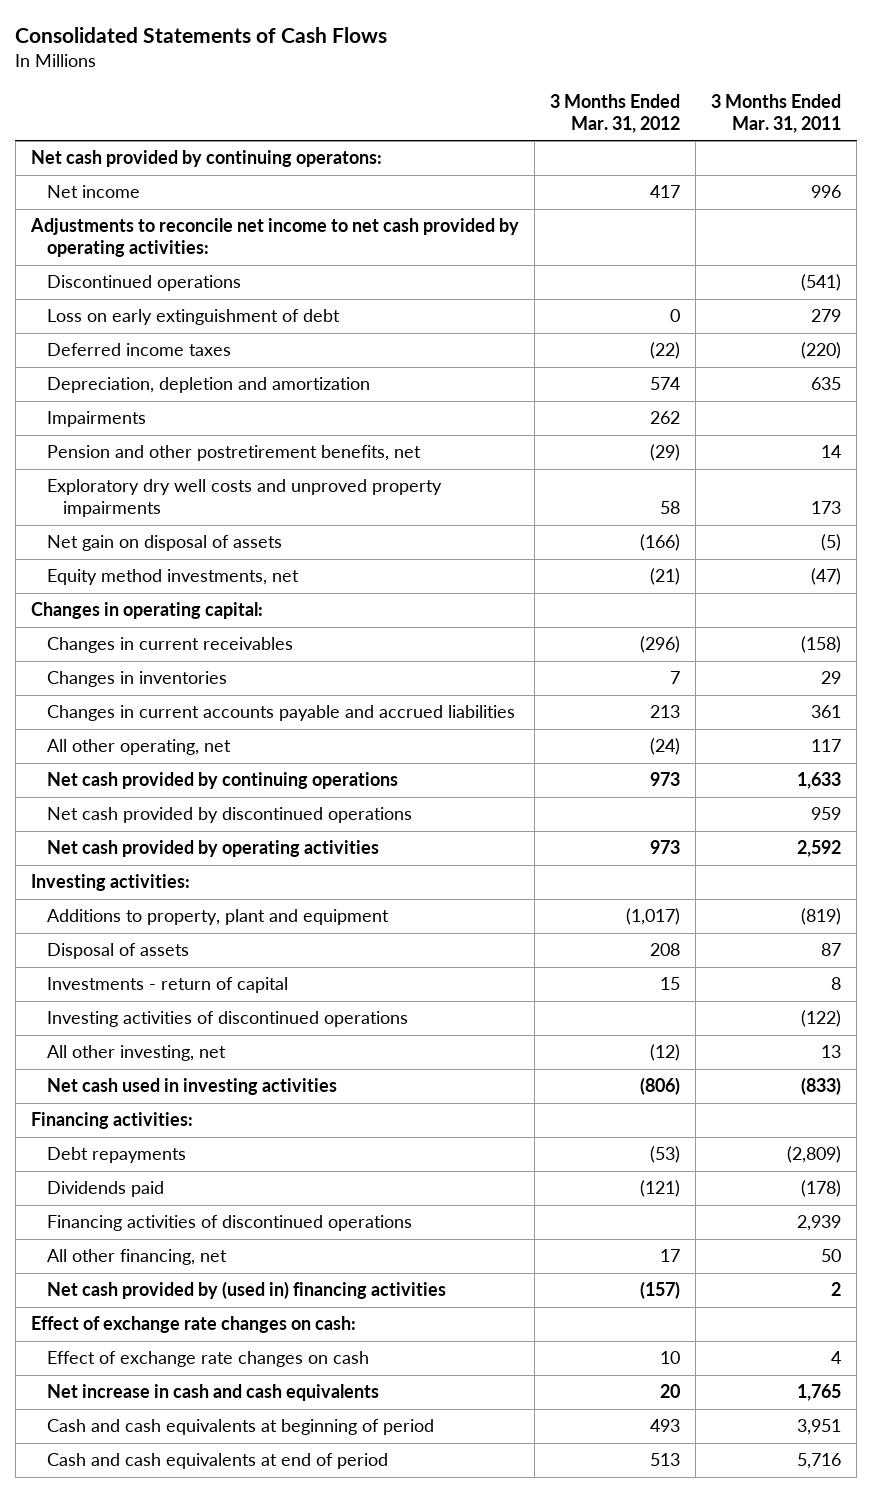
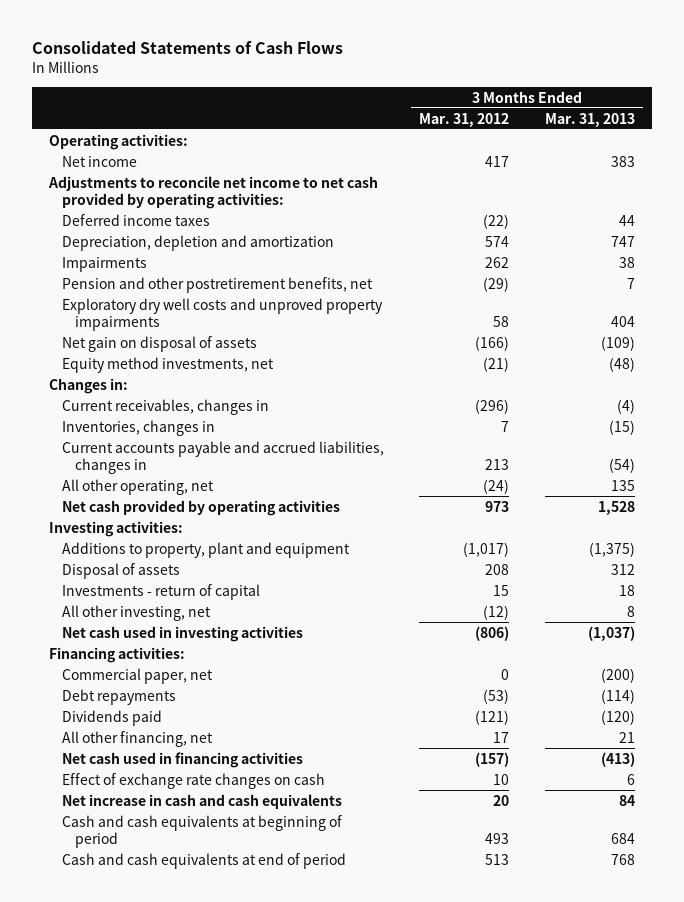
- | 3 Months Ended Mar. 31, 2012 | 3 Months Ended Mar. 31, 2011
+ | 3 Months Ended Mar. 31, 2012 | 3 Months Ended Mar. 31, 2013
- Net cash provided by continuing operatons:
+ Operating activities:
- Discontinued operations | | (541)
- Loss on early extinguishment of debt | 0 | 279
- Changes in operating capital:
- Changes in current receivables | (296) | (158)
- Changes in inventories | 7 | 29
- Changes in current accounts payable and accrued liabilities | 213 | 361
+ Changes in:
+ Current receivables, changes in | (296) | (4)
+ Inventories, changes in | 7 | (15)
+ Current accounts payable and accrued liabilities, changes in | 213 | (54)
- Net cash provided by continuing operations | 973 | 1,633
- Net cash provided by discontinued operations | | 959
- Investing activities of discontinued operations | | (122)
+ Commercial paper, net | 0 | (200)
- Financing activities of discontinued operations | | 2,939
- Net cash provided by (used in) financing activities | (157) | 2
- Effect of exchange rate changes on cash:
+ Net cash used in financing activities | (157) | (413)

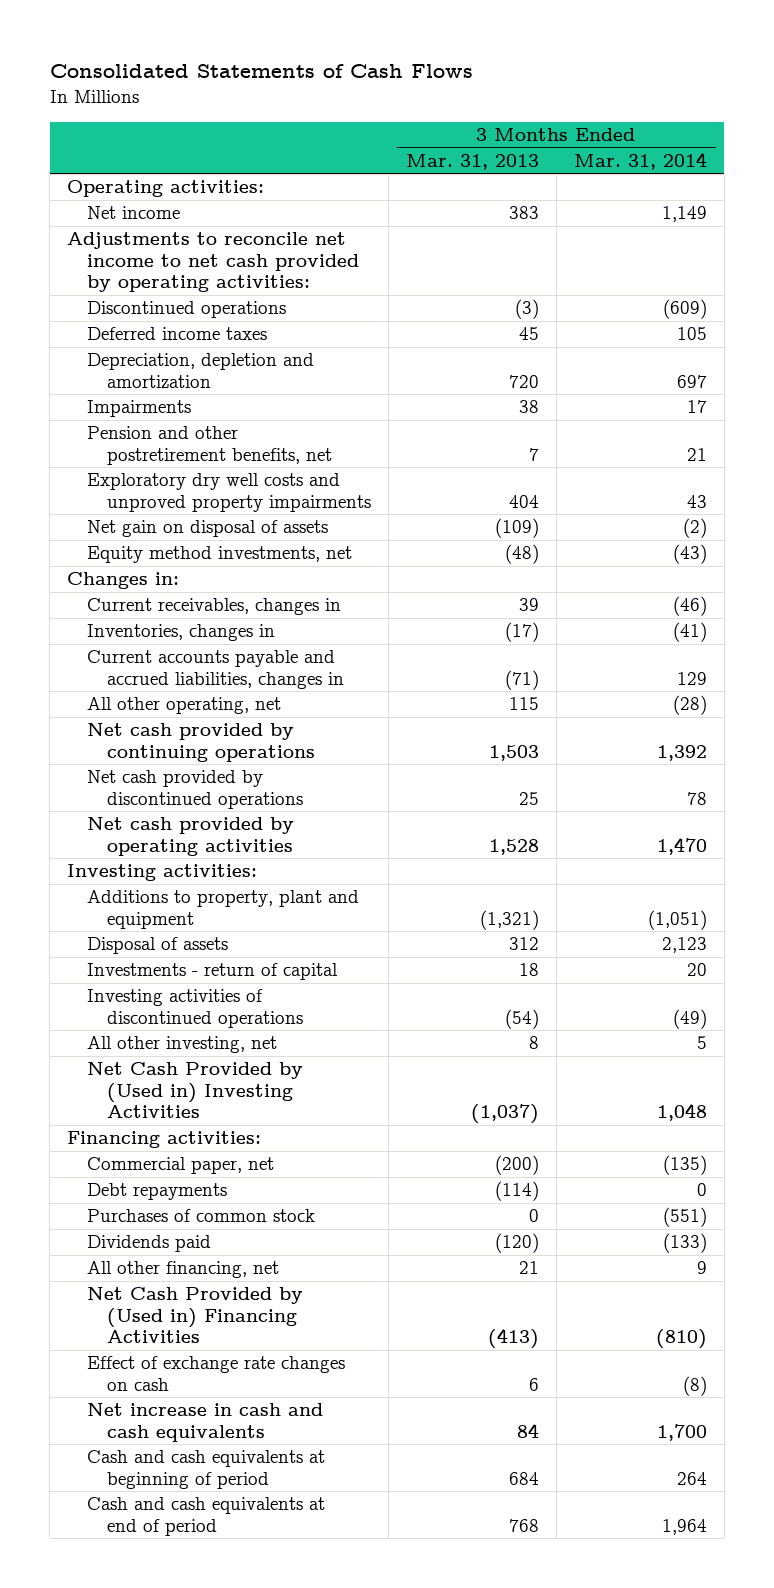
- | 3 Months Ended Mar. 31, 2012 | 3 Months Ended Mar. 31, 2013
+ | 3 Months Ended Mar. 31, 2013 | 3 Months Ended Mar. 31, 2014
- Deferred income taxes | (22) | 44
- Depreciation, depletion and amortization | 574 | 747
+ Discontinued operations | (3) | (609)
+ Deferred income taxes | 45 | 105
+ Depreciation, depletion and amortization | 720 | 697
- Current receivables, changes in | (296) | (4)
- Inventories, changes in | 7 | (15)
- Current accounts payable and accrued liabilities, changes in | 213 | (54)
- All other operating, net | (24) | 135
+ Current receivables, changes in | 39 | (46)
+ Inventories, changes in | (17) | (41)
+ Current accounts payable and accrued liabilities, changes in | (71) | 129
+ All other operating, net | 115 | (28)
+ Net cash provided by continuing operations | 1,503 | 1,392
+ Net cash provided by discontinued operations | 25 | 78
- Additions to property, plant and equipment | (1,017) | (1,375)
+ Additions to property, plant and equipment | (1,321) | (1,051)
+ Investing activities of discontinued operations | (54) | (49)
- Net cash used in investing activities | (806) | (1,037)
+ Net Cash Provided by (Used in) Investing Activities | (1,037) | 1,048
+ Purchases of common stock | 0 | (551)
- Net cash used in financing activities | (157) | (413)
+ Net Cash Provided by (Used in) Financing Activities | (413) | (810)

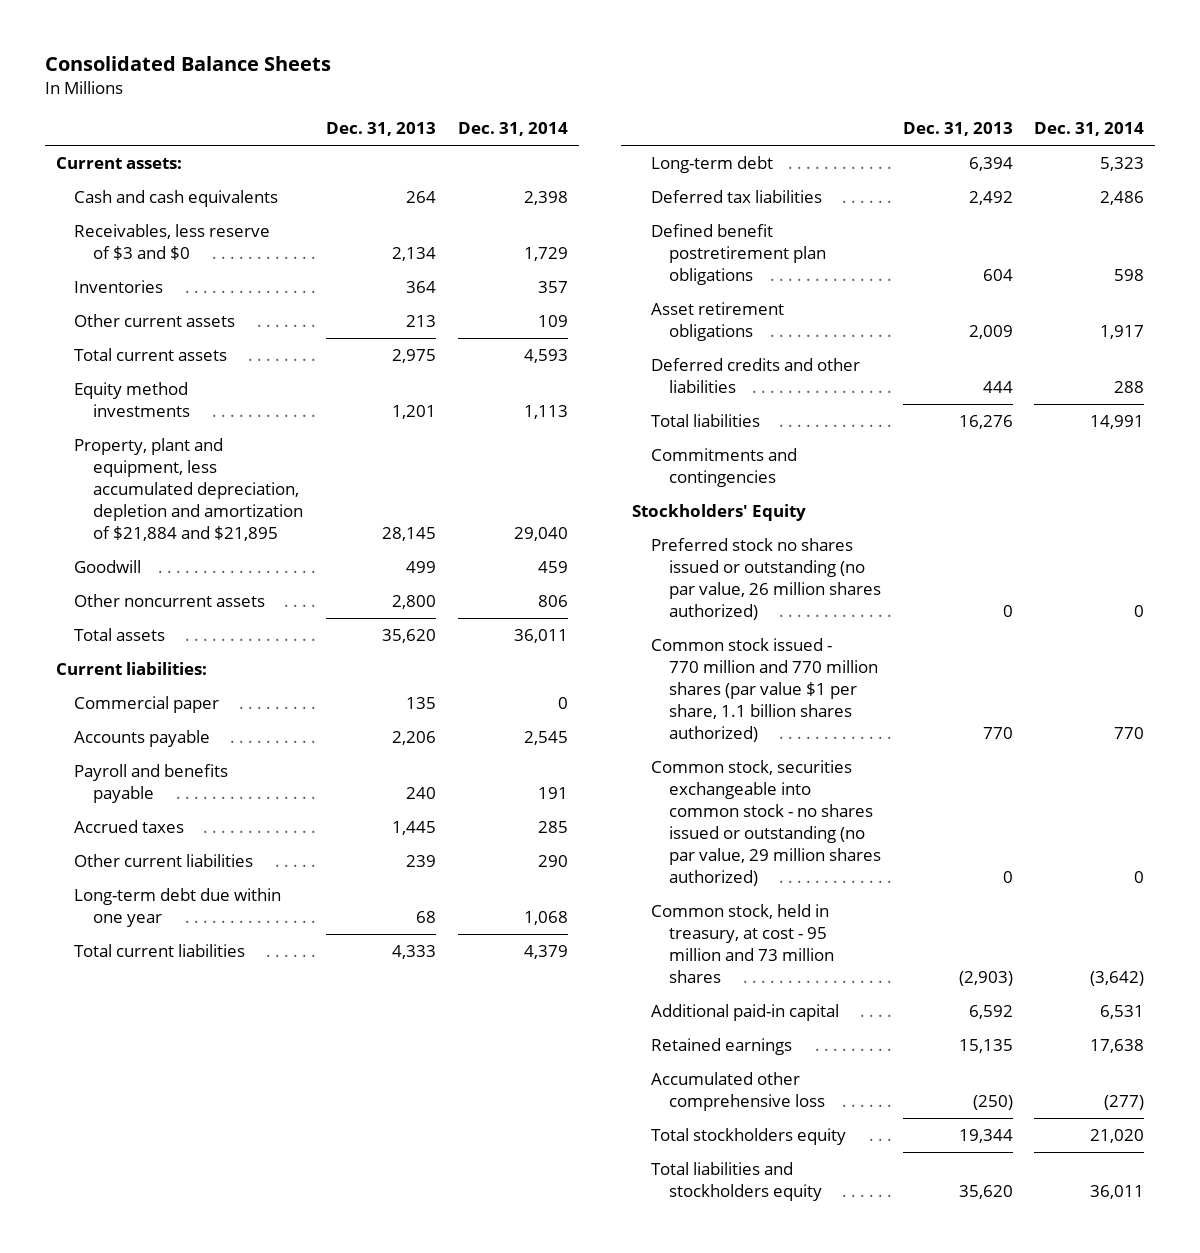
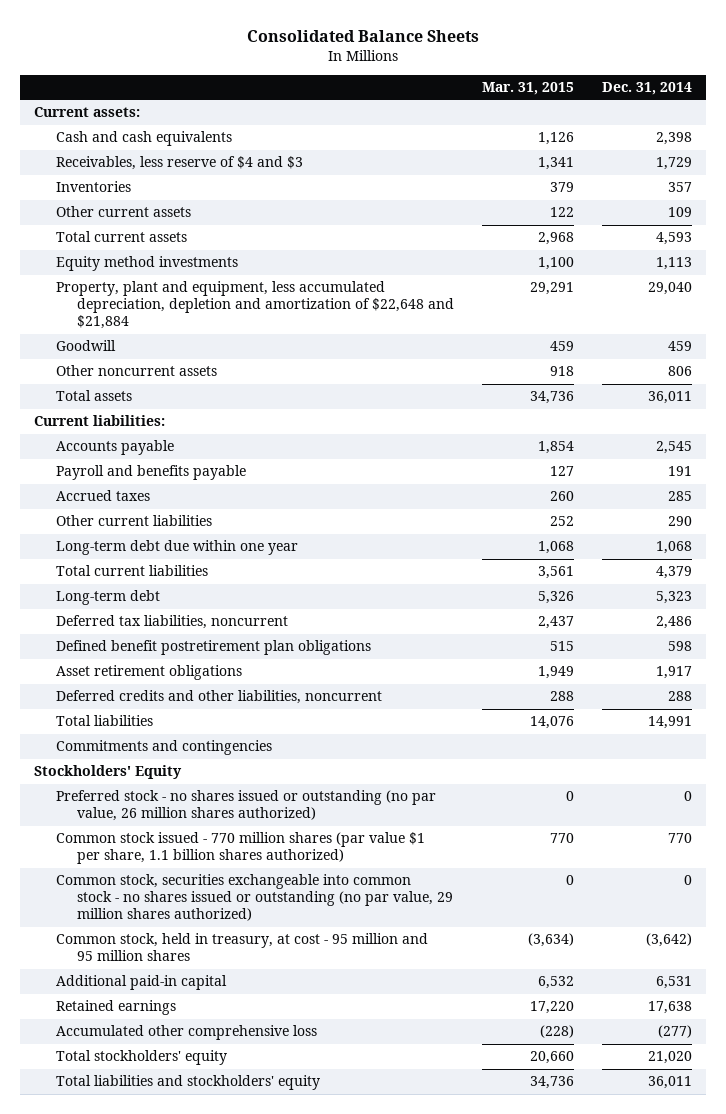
- | Dec. 31, 2013 | Dec. 31, 2014
+ | Mar. 31, 2015 | Dec. 31, 2014
- Receivables, less reserve of $3 and $0 | 2,134 | 1,729
+ Receivables, less reserve of $4 and $3 | 1,341 | 1,729
- Property, plant and equipment, less accumulated depreciation, depletion and amortization of $21,884 and $21,895 | 28,145 | 29,040
+ Property, plant and equipment, less accumulated depreciation, depletion and amortization of $22,648 and $21,884 | 29,291 | 29,040
- Commercial paper | 135 | 0
- Deferred tax liabilities | 2,492 | 2,486
+ Deferred tax liabilities, noncurrent | 2,437 | 2,486
- Deferred credits and other liabilities | 444 | 288
+ Deferred credits and other liabilities, noncurrent | 288 | 288
- Preferred stock no shares issued or outstanding (no par value, 26 million shares authorized) | 0 | 0
- Common stock issued - 770 million and 770 million shares (par value $1 per share, 1.1 billion shares authorized) | 770 | 770
+ Preferred stock - no shares issued or outstanding (no par value, 26 million shares authorized) | 0 | 0
+ Common stock issued - 770 million shares (par value $1 per share, 1.1 billion shares authorized) | 770 | 770
- Common stock, held in treasury, at cost - 95 million and 73 million shares | (2,903) | (3,642)
+ Common stock, held in treasury, at cost - 95 million and 95 million shares | (3,634) | (3,642)
- Total stockholders equity | 19,344 | 21,020
- Total liabilities and stockholders equity | 35,620 | 36,011
+ Total stockholders' equity | 20,660 | 21,020
+ Total liabilities and stockholders' equity | 34,736 | 36,011

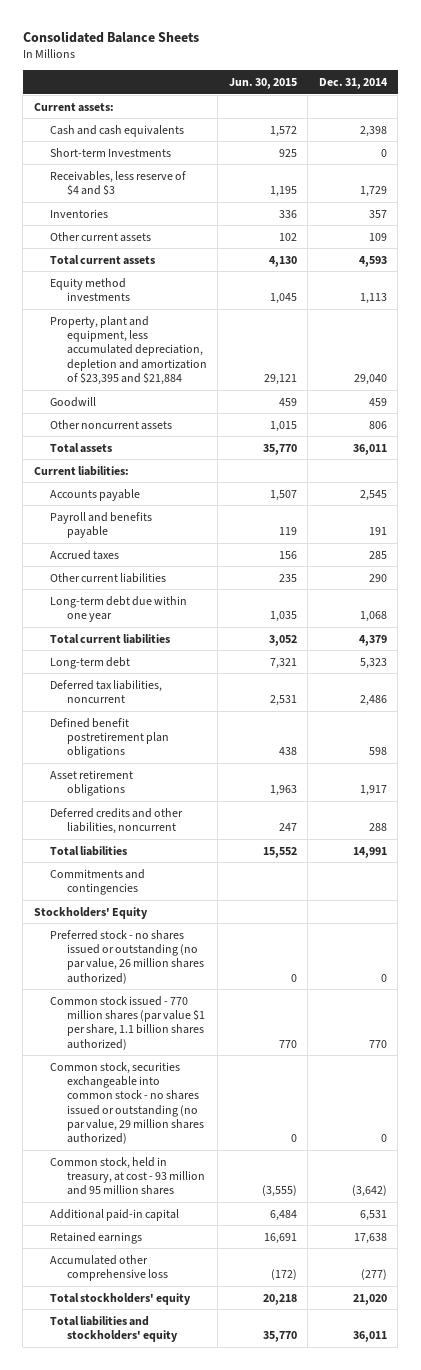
- | Mar. 31, 2015 | Dec. 31, 2014
+ | Jun. 30, 2015 | Dec. 31, 2014
+ Short-term Investments | 925 | 0
- Property, plant and equipment, less accumulated depreciation, depletion and amortization of $22,648 and $21,884 | 29,291 | 29,040
+ Property, plant and equipment, less accumulated depreciation, depletion and amortization of $23,395 and $21,884 | 29,121 | 29,040
- Common stock, held in treasury, at cost - 95 million and 95 million shares | (3,634) | (3,642)
+ Common stock, held in treasury, at cost - 93 million and 95 million shares | (3,555) | (3,642)

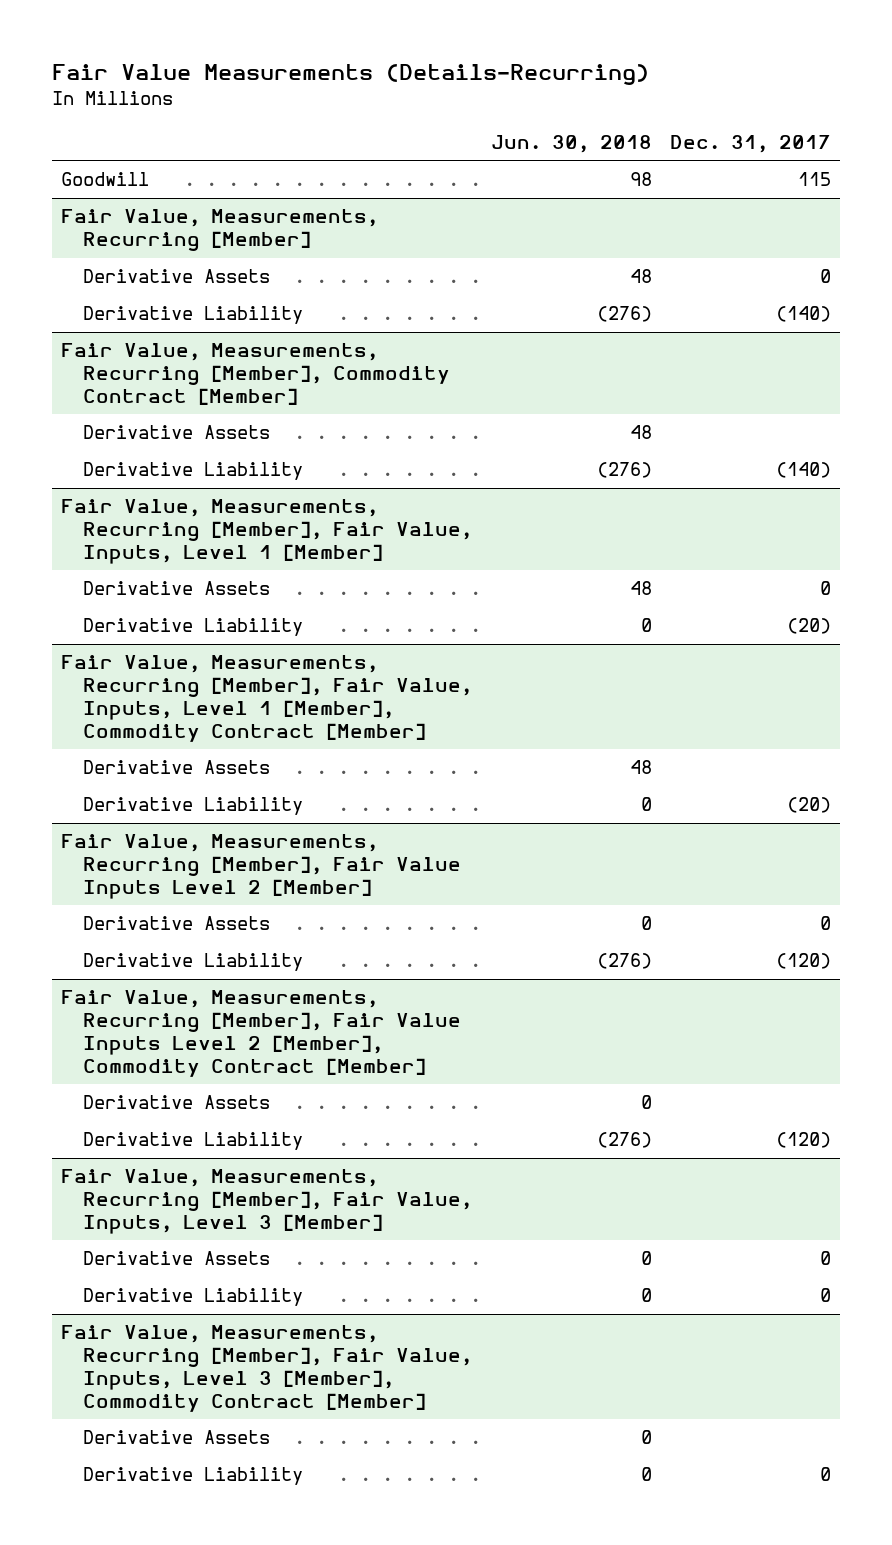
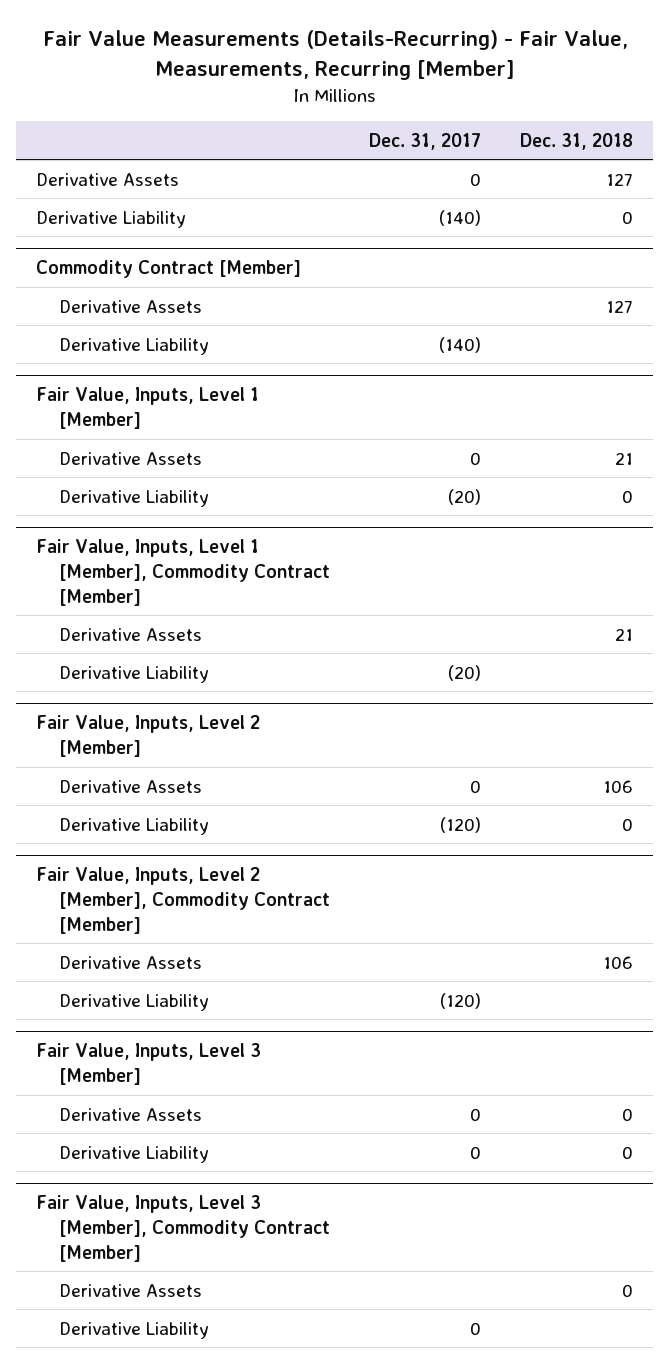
- Fair Value Measurements (Details-Recurring)
+ Fair Value Measurements (Details-Recurring) - Fair Value, Measurements, Recurring [Member]
- | Jun. 30, 2018 | Dec. 31, 2017
+ | Dec. 31, 2017 | Dec. 31, 2018
- Goodwill | 98 | 115
- Fair Value, Measurements, Recurring [Member]
- Fair Value, Measurements, Recurring [Member], Commodity Contract [Member]
+ Commodity Contract [Member]
- Fair Value, Measurements, Recurring [Member], Fair Value, Inputs, Level 1 [Member]
+ Fair Value, Inputs, Level 1 [Member]
- Fair Value, Measurements, Recurring [Member], Fair Value, Inputs, Level 1 [Member], Commodity Contract [Member]
+ Fair Value, Inputs, Level 1 [Member], Commodity Contract [Member]
- Fair Value, Measurements, Recurring [Member], Fair Value Inputs Level 2 [Member]
+ Fair Value, Inputs, Level 2 [Member]
- Fair Value, Measurements, Recurring [Member], Fair Value Inputs Level 2 [Member], Commodity Contract [Member]
+ Fair Value, Inputs, Level 2 [Member], Commodity Contract [Member]
- Fair Value, Measurements, Recurring [Member], Fair Value, Inputs, Level 3 [Member]
+ Fair Value, Inputs, Level 3 [Member]
- Fair Value, Measurements, Recurring [Member], Fair Value, Inputs, Level 3 [Member], Commodity Contract [Member]
+ Fair Value, Inputs, Level 3 [Member], Commodity Contract [Member]

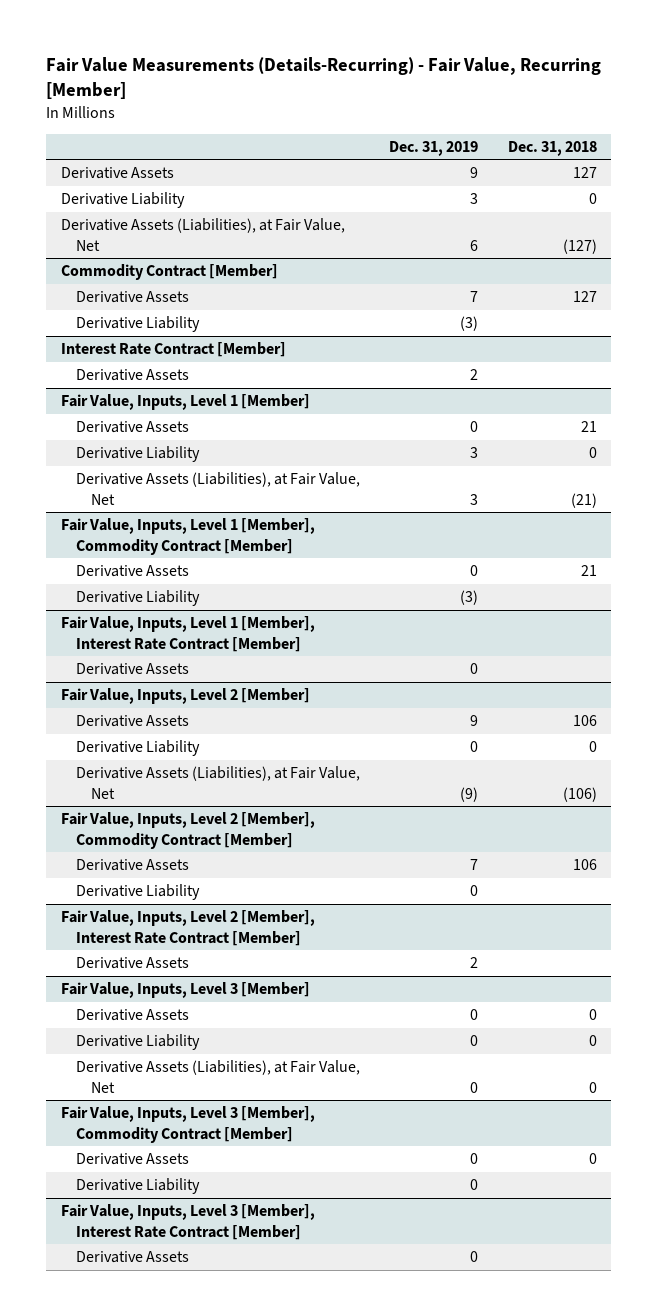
- Fair Value Measurements (Details-Recurring) - Fair Value, Measurements, Recurring [Member]
+ Fair Value Measurements (Details-Recurring) - Fair Value, Recurring [Member]
- | Dec. 31, 2017 | Dec. 31, 2018
+ | Dec. 31, 2019 | Dec. 31, 2018
+ Derivative Assets (Liabilities), at Fair Value, Net | 6 | (127)
+ Interest Rate Contract [Member]
+ Derivative Assets | 2 |
@ Fair Value, Inputs, Level 1 [Member]
+ Derivative Assets (Liabilities), at Fair Value, Net | 3 | (21)
+ Fair Value, Inputs, Level 1 [Member], Interest Rate Contract [Member]
+ Derivative Assets | 0 |
@ Fair Value, Inputs, Level 2 [Member]
+ Derivative Assets (Liabilities), at Fair Value, Net | (9) | (106)
+ Fair Value, Inputs, Level 2 [Member], Interest Rate Contract [Member]
+ Derivative Assets | 2 |
@ Fair Value, Inputs, Level 3 [Member]
+ Derivative Assets (Liabilities), at Fair Value, Net | 0 | 0
+ Fair Value, Inputs, Level 3 [Member], Interest Rate Contract [Member]
+ Derivative Assets | 0 |

